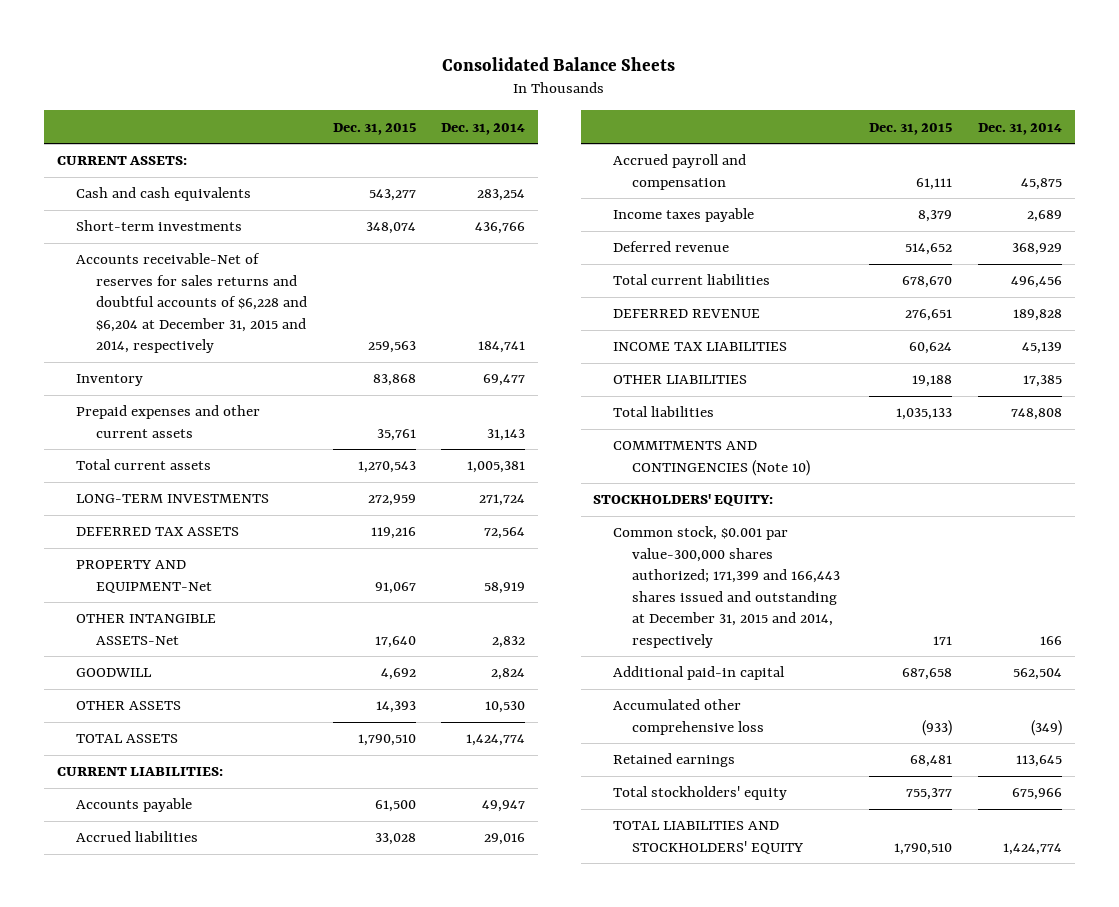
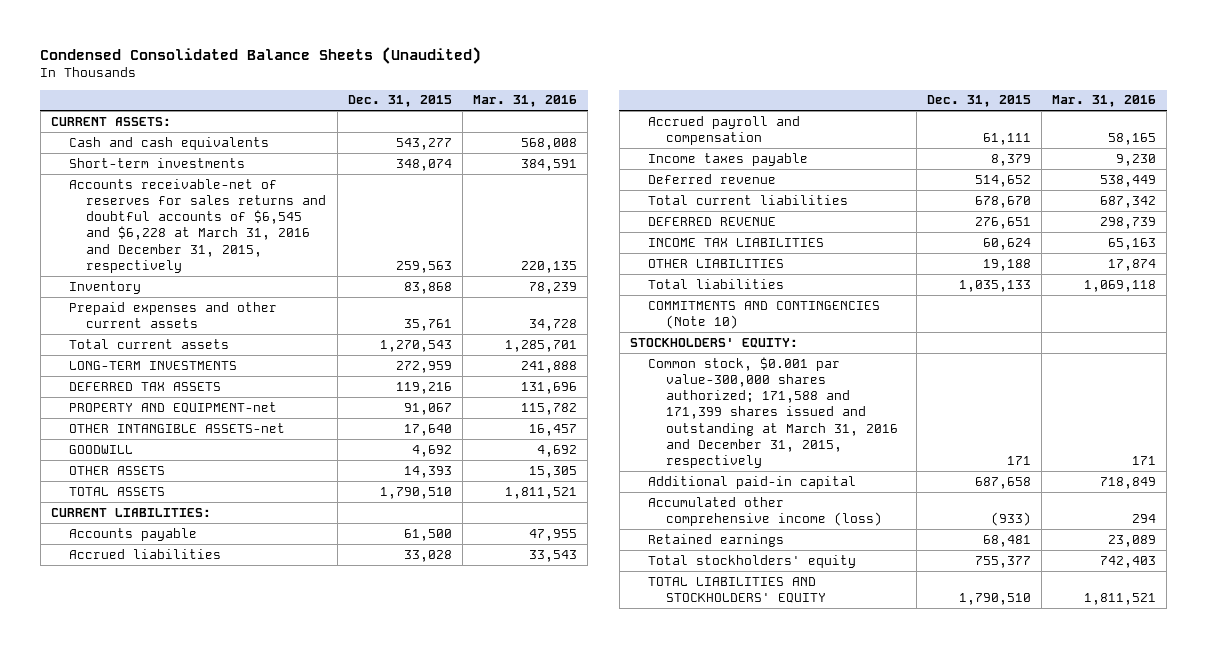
- Consolidated Balance Sheets
+ Condensed Consolidated Balance Sheets (Unaudited)
- | Dec. 31, 2015 | Dec. 31, 2014
+ | Dec. 31, 2015 | Mar. 31, 2016
- Accounts receivable-Net of reserves for sales returns and doubtful accounts of $6,228 and $6,204 at December 31, 2015 and 2014, respectively | 259,563 | 184,741
+ Accounts receivable-net of reserves for sales returns and doubtful accounts of $6,545 and $6,228 at March 31, 2016 and December 31, 2015, respectively | 259,563 | 220,135
- PROPERTY AND EQUIPMENT-Net | 91,067 | 58,919
- OTHER INTANGIBLE ASSETS-Net | 17,640 | 2,832
+ PROPERTY AND EQUIPMENT-net | 91,067 | 115,782
+ OTHER INTANGIBLE ASSETS-net | 17,640 | 16,457
- Common stock, $0.001 par value-300,000 shares authorized; 171,399 and 166,443 shares issued and outstanding at December 31, 2015 and 2014, respectively | 171 | 166
+ Common stock, $0.001 par value-300,000 shares authorized; 171,588 and 171,399 shares issued and outstanding at March 31, 2016 and December 31, 2015, respectively | 171 | 171
- Accumulated other comprehensive loss | (933) | (349)
+ Accumulated other comprehensive income (loss) | (933) | 294

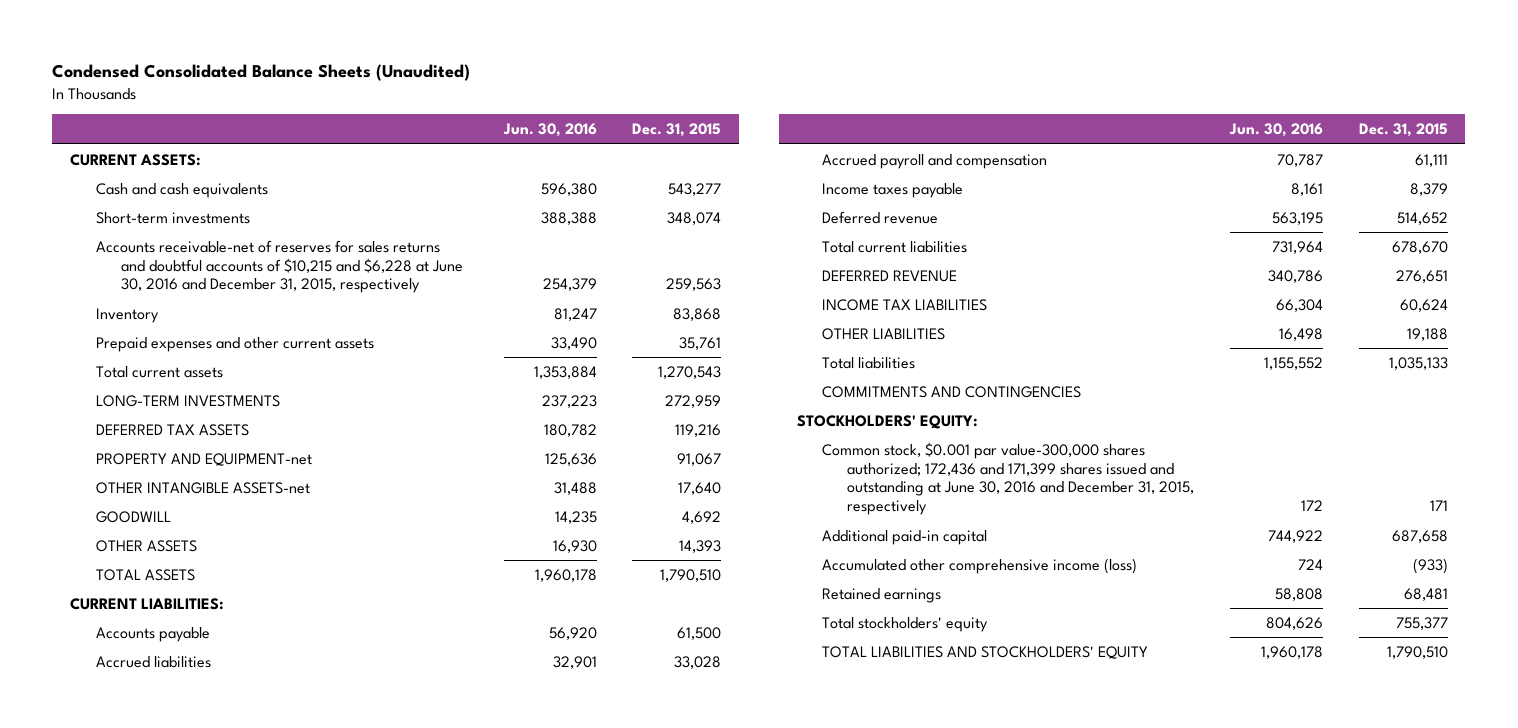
- | Dec. 31, 2015 | Mar. 31, 2016
+ | Jun. 30, 2016 | Dec. 31, 2015
- Accounts receivable-net of reserves for sales returns and doubtful accounts of $6,545 and $6,228 at March 31, 2016 and December 31, 2015, respectively | 259,563 | 220,135
+ Accounts receivable-net of reserves for sales returns and doubtful accounts of $10,215 and $6,228 at June 30, 2016 and December 31, 2015, respectively | 254,379 | 259,563
- COMMITMENTS AND CONTINGENCIES (Note 10)
+ COMMITMENTS AND CONTINGENCIES
- Common stock, $0.001 par value-300,000 shares authorized; 171,588 and 171,399 shares issued and outstanding at March 31, 2016 and December 31, 2015, respectively | 171 | 171
+ Common stock, $0.001 par value-300,000 shares authorized; 172,436 and 171,399 shares issued and outstanding at June 30, 2016 and December 31, 2015, respectively | 172 | 171

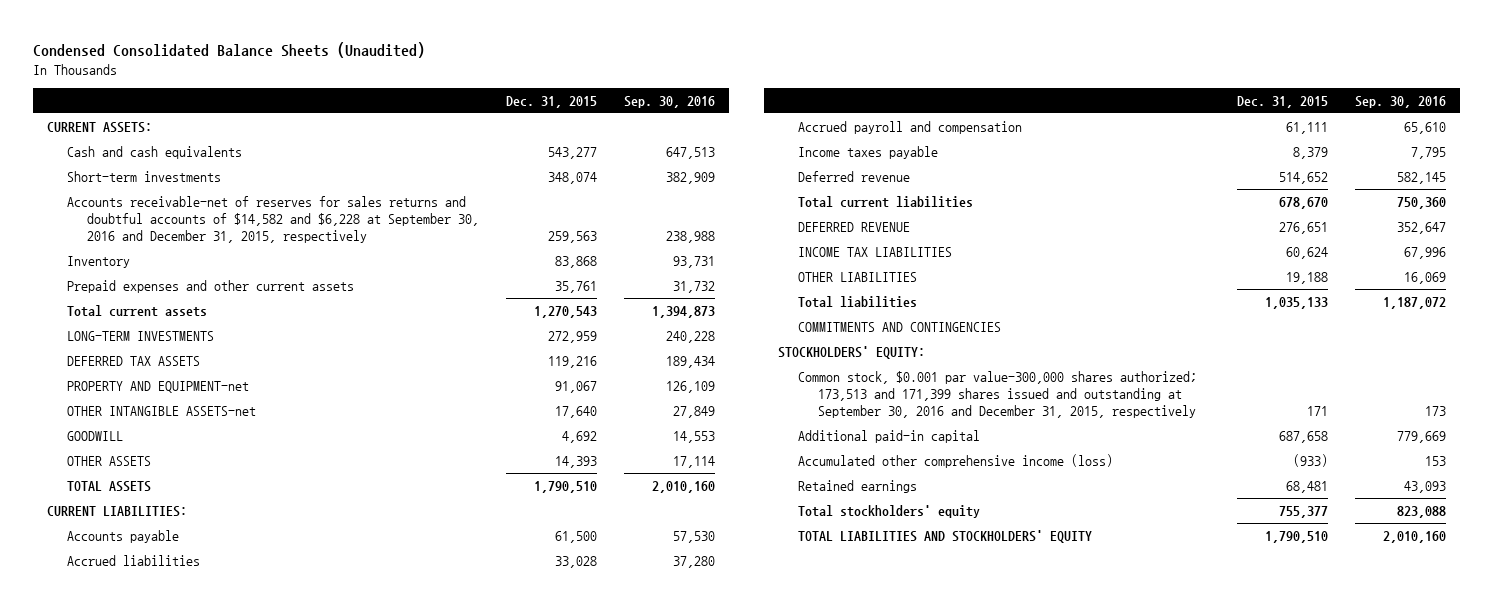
- | Jun. 30, 2016 | Dec. 31, 2015
+ | Dec. 31, 2015 | Sep. 30, 2016
- Accounts receivable-net of reserves for sales returns and doubtful accounts of $10,215 and $6,228 at June 30, 2016 and December 31, 2015, respectively | 254,379 | 259,563
+ Accounts receivable-net of reserves for sales returns and doubtful accounts of $14,582 and $6,228 at September 30, 2016 and December 31, 2015, respectively | 259,563 | 238,988
- Common stock, $0.001 par value-300,000 shares authorized; 172,436 and 171,399 shares issued and outstanding at June 30, 2016 and December 31, 2015, respectively | 172 | 171
+ Common stock, $0.001 par value-300,000 shares authorized; 173,513 and 171,399 shares issued and outstanding at September 30, 2016 and December 31, 2015, respectively | 171 | 173

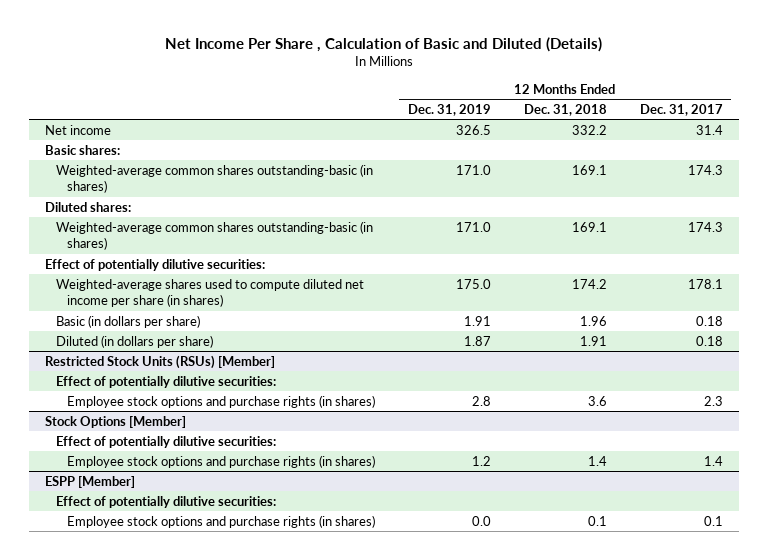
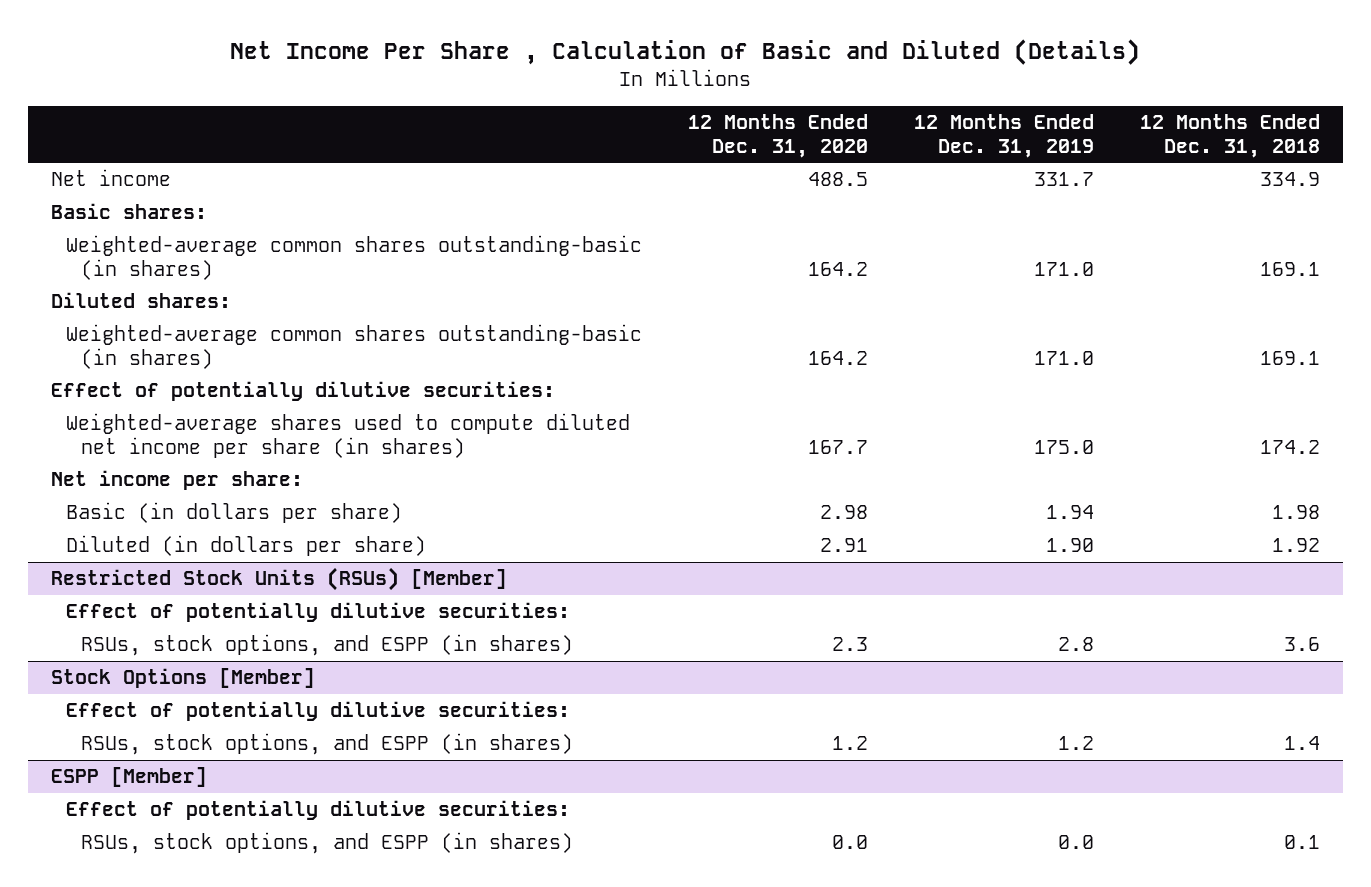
- | 12 Months Ended Dec. 31, 2019 | 12 Months Ended Dec. 31, 2018 | 12 Months Ended Dec. 31, 2017
+ | 12 Months Ended Dec. 31, 2020 | 12 Months Ended Dec. 31, 2019 | 12 Months Ended Dec. 31, 2018
- Net income | 326.5 | 332.2 | 31.4
+ Net income | 488.5 | 331.7 | 334.9
- Basic (in dollars per share) | 1.91 | 1.96 | 0.18
- Diluted (in dollars per share) | 1.87 | 1.91 | 0.18
+ Net income per share:
+ Basic (in dollars per share) | 2.98 | 1.94 | 1.98
+ Diluted (in dollars per share) | 2.91 | 1.90 | 1.92
@ Restricted Stock Units (RSUs) [Member]
- Employee stock options and purchase rights (in shares) | 2.8 | 3.6 | 2.3
+ RSUs, stock options, and ESPP (in shares) | 2.3 | 2.8 | 3.6
@ Stock Options [Member]
- Employee stock options and purchase rights (in shares) | 1.2 | 1.4 | 1.4
+ RSUs, stock options, and ESPP (in shares) | 1.2 | 1.2 | 1.4
@ ESPP [Member]
- Employee stock options and purchase rights (in shares) | 0.0 | 0.1 | 0.1
+ RSUs, stock options, and ESPP (in shares) | 0.0 | 0.0 | 0.1

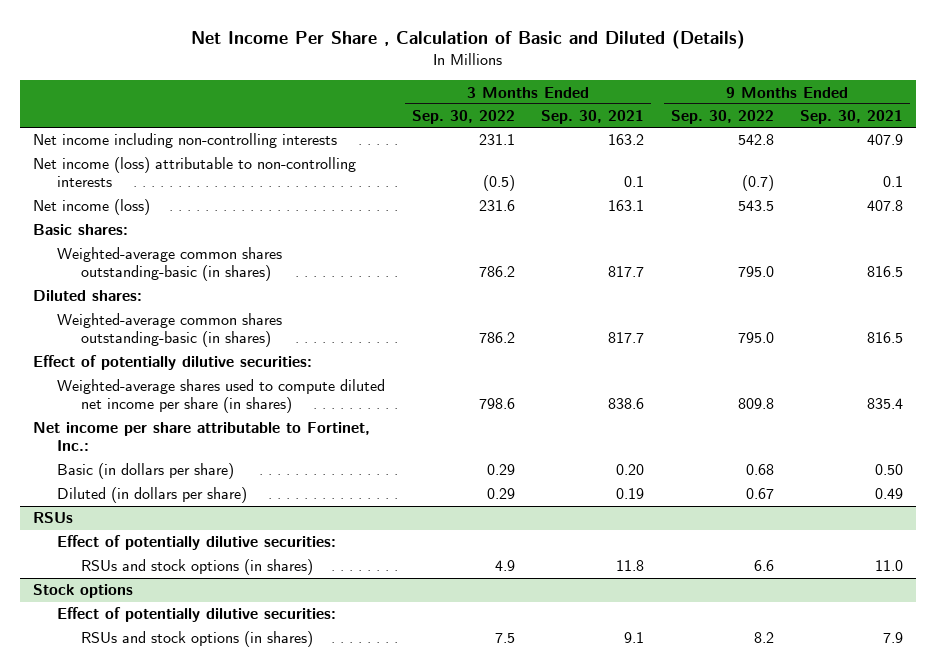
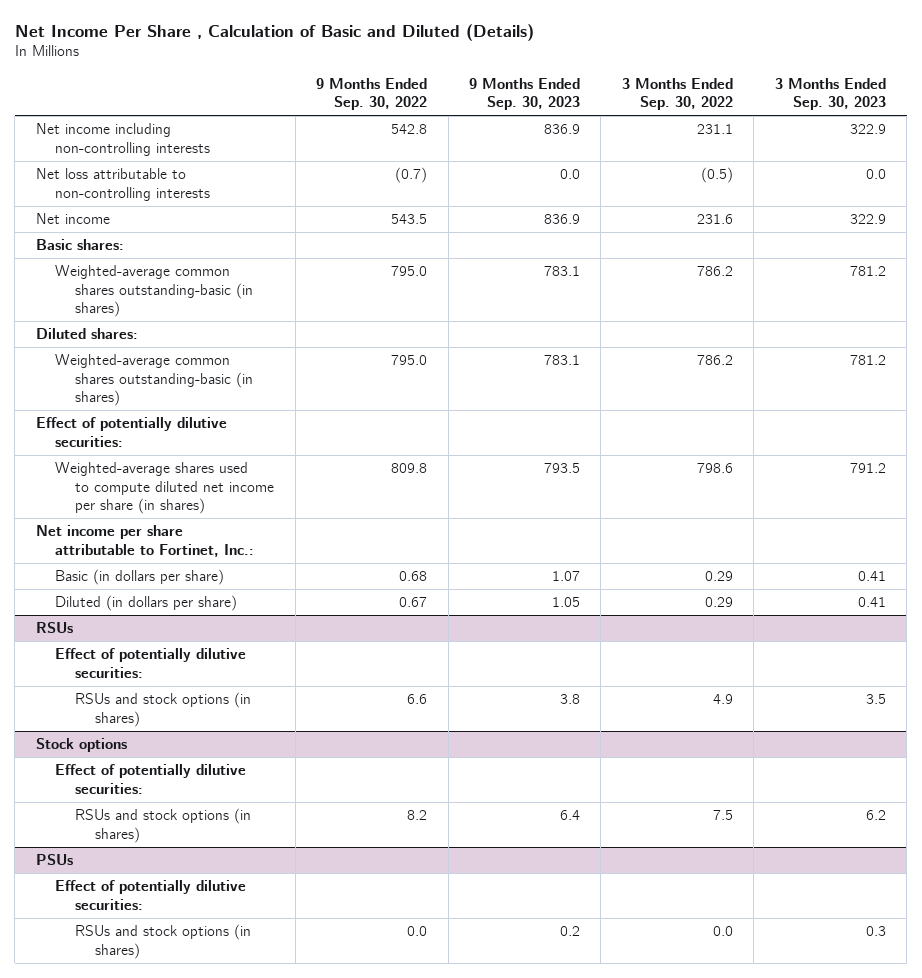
- | 3 Months Ended Sep. 30, 2022 | 3 Months Ended Sep. 30, 2021 | 9 Months Ended Sep. 30, 2022 | 9 Months Ended Sep. 30, 2021
+ | 9 Months Ended Sep. 30, 2022 | 9 Months Ended Sep. 30, 2023 | 3 Months Ended Sep. 30, 2022 | 3 Months Ended Sep. 30, 2023
- Net income (loss) attributable to non-controlling interests | (0.5) | 0.1 | (0.7) | 0.1
- Net income (loss) | 231.6 | 163.1 | 543.5 | 407.8
+ Net loss attributable to non-controlling interests | (0.7) | 0.0 | (0.5) | 0.0
+ Net income | 543.5 | 836.9 | 231.6 | 322.9
+ PSUs
+ Effect of potentially dilutive securities:
+ RSUs and stock options (in shares) | 0.0 | 0.2 | 0.0 | 0.3

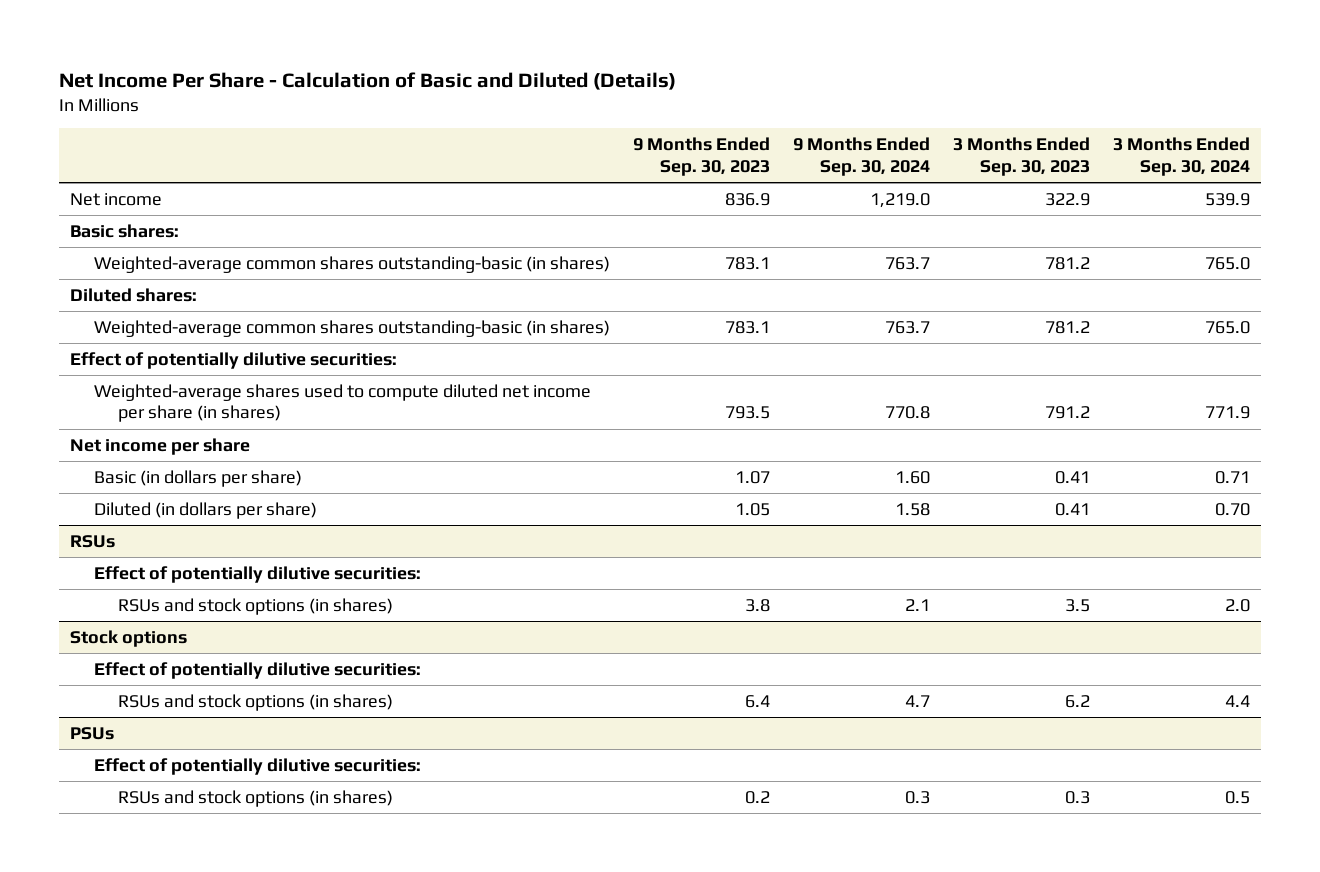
- Net Income Per Share , Calculation of Basic and Diluted (Details)
+ Net Income Per Share - Calculation of Basic and Diluted (Details)
- | 9 Months Ended Sep. 30, 2022 | 9 Months Ended Sep. 30, 2023 | 3 Months Ended Sep. 30, 2022 | 3 Months Ended Sep. 30, 2023
+ | 9 Months Ended Sep. 30, 2023 | 9 Months Ended Sep. 30, 2024 | 3 Months Ended Sep. 30, 2023 | 3 Months Ended Sep. 30, 2024
- Net income including non-controlling interests | 542.8 | 836.9 | 231.1 | 322.9
- Net loss attributable to non-controlling interests | (0.7) | 0.0 | (0.5) | 0.0
- Net income per share attributable to Fortinet, Inc.:
+ Net income per share

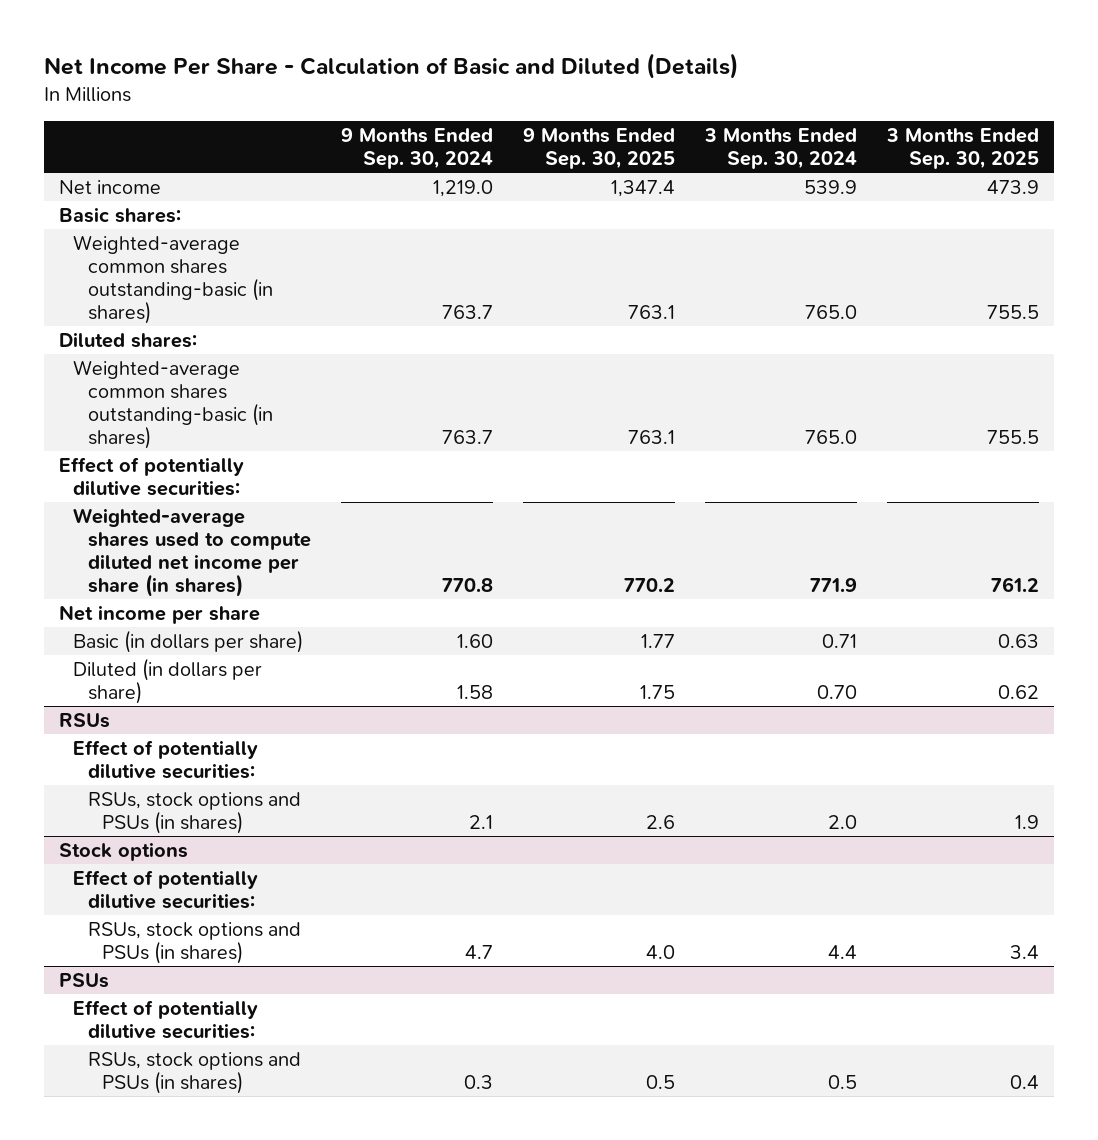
- | 9 Months Ended Sep. 30, 2023 | 9 Months Ended Sep. 30, 2024 | 3 Months Ended Sep. 30, 2023 | 3 Months Ended Sep. 30, 2024
+ | 9 Months Ended Sep. 30, 2024 | 9 Months Ended Sep. 30, 2025 | 3 Months Ended Sep. 30, 2024 | 3 Months Ended Sep. 30, 2025
@ RSUs
- RSUs and stock options (in shares) | 3.8 | 2.1 | 3.5 | 2.0
+ RSUs, stock options and PSUs (in shares) | 2.1 | 2.6 | 2.0 | 1.9
@ Stock options
- RSUs and stock options (in shares) | 6.4 | 4.7 | 6.2 | 4.4
+ RSUs, stock options and PSUs (in shares) | 4.7 | 4.0 | 4.4 | 3.4
@ PSUs
- RSUs and stock options (in shares) | 0.2 | 0.3 | 0.3 | 0.5
+ RSUs, stock options and PSUs (in shares) | 0.3 | 0.5 | 0.5 | 0.4

